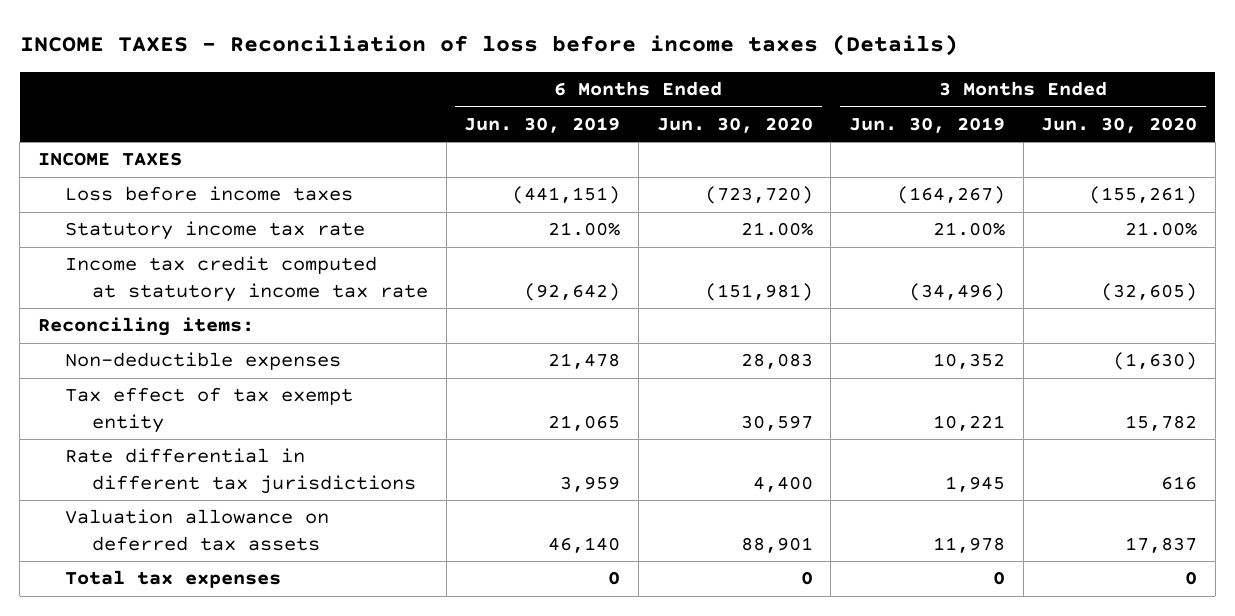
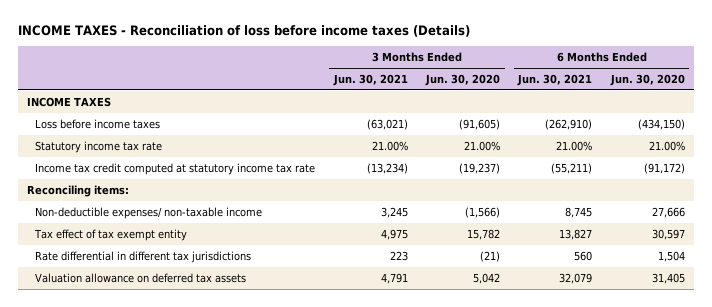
- | 6 Months Ended Jun. 30, 2019 | 6 Months Ended Jun. 30, 2020 | 3 Months Ended Jun. 30, 2019 | 3 Months Ended Jun. 30, 2020
+ | 3 Months Ended Jun. 30, 2021 | 3 Months Ended Jun. 30, 2020 | 6 Months Ended Jun. 30, 2021 | 6 Months Ended Jun. 30, 2020
- Loss before income taxes | (441,151) | (723,720) | (164,267) | (155,261)
+ Loss before income taxes | (63,021) | (91,605) | (262,910) | (434,150)
- Income tax credit computed at statutory income tax rate | (92,642) | (151,981) | (34,496) | (32,605)
+ Income tax credit computed at statutory income tax rate | (13,234) | (19,237) | (55,211) | (91,172)
- Non-deductible expenses | 21,478 | 28,083 | 10,352 | (1,630)
+ Non-deductible expenses/ non-taxable income | 3,245 | (1,566) | 8,745 | 27,666
- Rate differential in different tax jurisdictions | 3,959 | 4,400 | 1,945 | 616
- Valuation allowance on deferred tax assets | 46,140 | 88,901 | 11,978 | 17,837
- Total tax expenses | 0 | 0 | 0 | 0
+ Rate differential in different tax jurisdictions | 223 | (21) | 560 | 1,504
+ Valuation allowance on deferred tax assets | 4,791 | 5,042 | 32,079 | 31,405

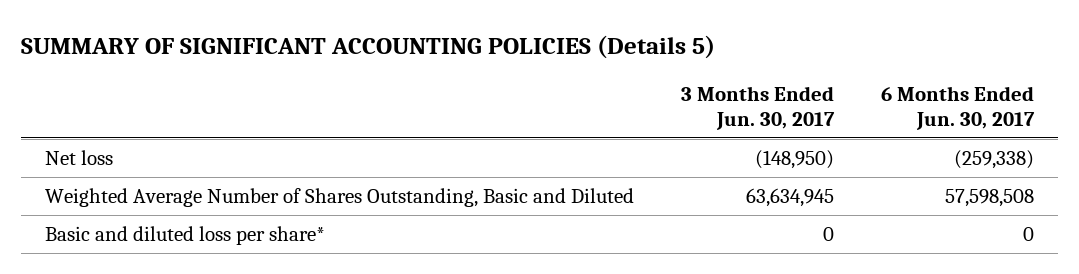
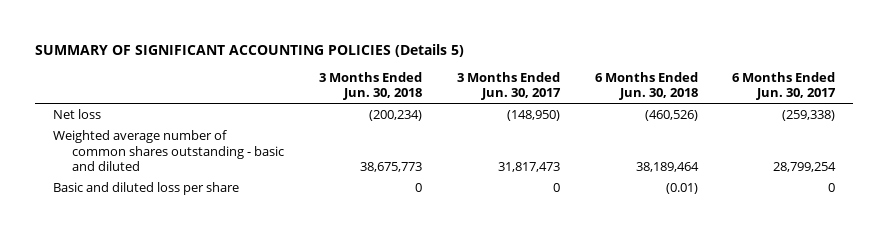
- | 3 Months Ended Jun. 30, 2017 | 6 Months Ended Jun. 30, 2017
+ | 3 Months Ended Jun. 30, 2018 | 3 Months Ended Jun. 30, 2017 | 6 Months Ended Jun. 30, 2018 | 6 Months Ended Jun. 30, 2017
- Weighted Average Number of Shares Outstanding, Basic and Diluted | 63,634,945 | 57,598,508
- Basic and diluted loss per share* | 0 | 0
+ Weighted average number of common shares outstanding - basic and diluted | 38,675,773 | 31,817,473 | 38,189,464 | 28,799,254
+ Basic and diluted loss per share | 0 | 0 | (0.01) | 0

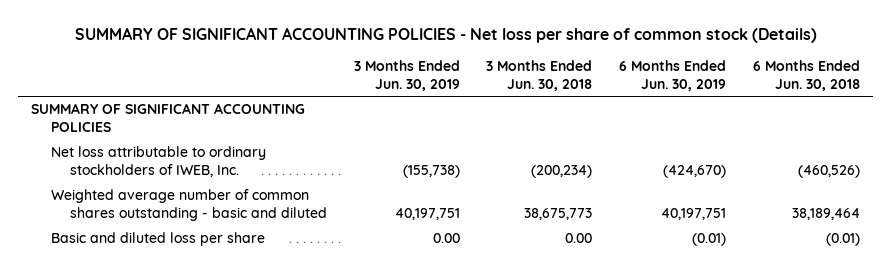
- SUMMARY OF SIGNIFICANT ACCOUNTING POLICIES (Details 5)
+ SUMMARY OF SIGNIFICANT ACCOUNTING POLICIES - Net loss per share of common stock (Details)
- | 3 Months Ended Jun. 30, 2018 | 3 Months Ended Jun. 30, 2017 | 6 Months Ended Jun. 30, 2018 | 6 Months Ended Jun. 30, 2017
+ | 3 Months Ended Jun. 30, 2019 | 3 Months Ended Jun. 30, 2018 | 6 Months Ended Jun. 30, 2019 | 6 Months Ended Jun. 30, 2018
- Net loss | (200,234) | (148,950) | (460,526) | (259,338)
+ SUMMARY OF SIGNIFICANT ACCOUNTING POLICIES
+ Net loss attributable to ordinary stockholders of IWEB, Inc. | (155,738) | (200,234) | (424,670) | (460,526)
- Basic and diluted loss per share | 0 | 0 | (0.01) | 0
+ Basic and diluted loss per share | 0.00 | 0.00 | (0.01) | (0.01)

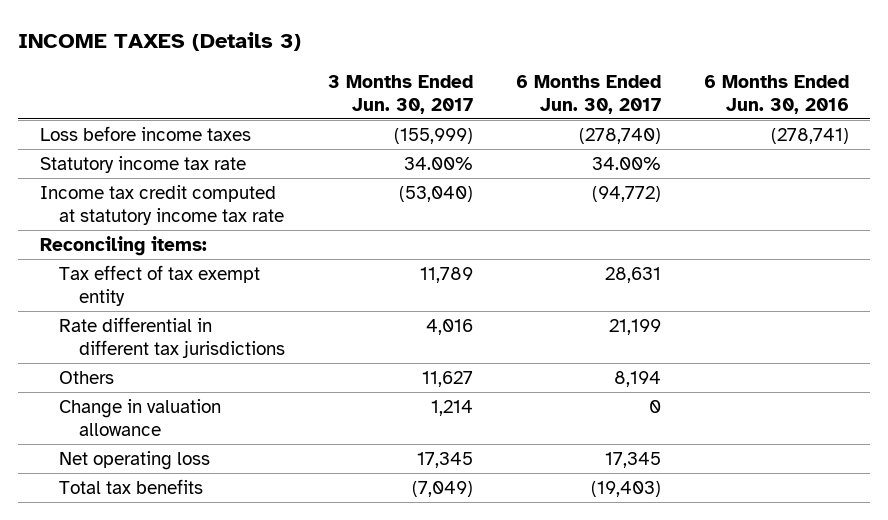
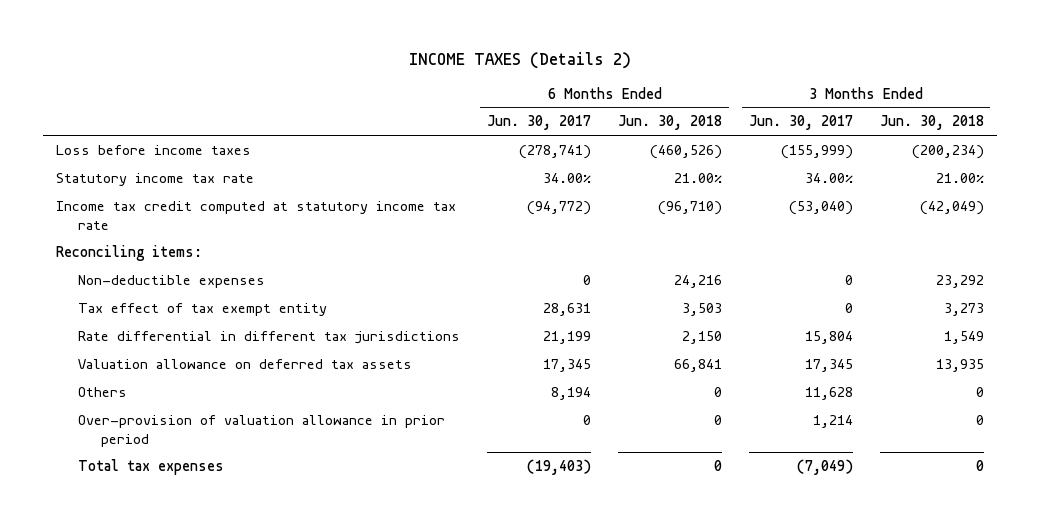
- INCOME TAXES (Details 3)
+ INCOME TAXES (Details 2)
- | 3 Months Ended Jun. 30, 2017 | 6 Months Ended Jun. 30, 2017 | 6 Months Ended Jun. 30, 2016
+ | 6 Months Ended Jun. 30, 2017 | 6 Months Ended Jun. 30, 2018 | 3 Months Ended Jun. 30, 2017 | 3 Months Ended Jun. 30, 2018
- Loss before income taxes | (155,999) | (278,740) | (278,741)
+ Loss before income taxes | (278,741) | (460,526) | (155,999) | (200,234)
- Tax effect of tax exempt entity | 11,789 | 28,631 |
- Rate differential in different tax jurisdictions | 4,016 | 21,199 |
- Others | 11,627 | 8,194 |
- Change in valuation allowance | 1,214 | 0 |
- Net operating loss | 17,345 | 17,345 |
- Total tax benefits | (7,049) | (19,403) |
+ Non-deductible expenses | 0 | 24,216 | 0 | 23,292
+ Tax effect of tax exempt entity | 28,631 | 3,503 | 0 | 3,273
+ Rate differential in different tax jurisdictions | 21,199 | 2,150 | 15,804 | 1,549
+ Valuation allowance on deferred tax assets | 17,345 | 66,841 | 17,345 | 13,935
+ Others | 8,194 | 0 | 11,628 | 0
+ Over-provision of valuation allowance in prior period | 0 | 0 | 1,214 | 0
+ Total tax expenses | (19,403) | 0 | (7,049) | 0

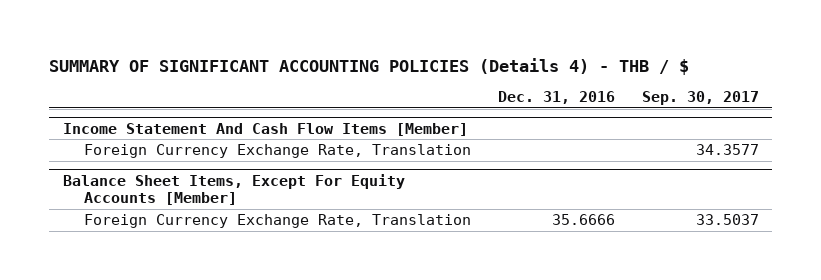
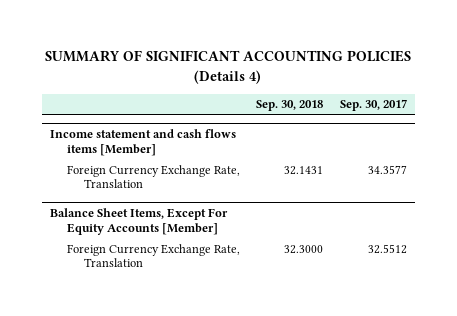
- SUMMARY OF SIGNIFICANT ACCOUNTING POLICIES (Details 4) - THB / $
+ SUMMARY OF SIGNIFICANT ACCOUNTING POLICIES (Details 4)
- | Dec. 31, 2016 | Sep. 30, 2017
+ | Sep. 30, 2018 | Sep. 30, 2017
- Income Statement And Cash Flow Items [Member]
+ Income statement and cash flows items [Member]
@ Balance Sheet Items, Except For Equity Accounts [Member]
- Foreign Currency Exchange Rate, Translation | 35.6666 | 33.5037
+ Foreign Currency Exchange Rate, Translation | 32.3000 | 32.5512

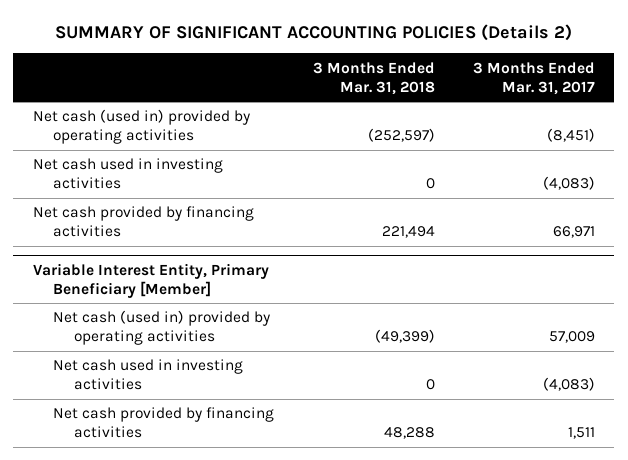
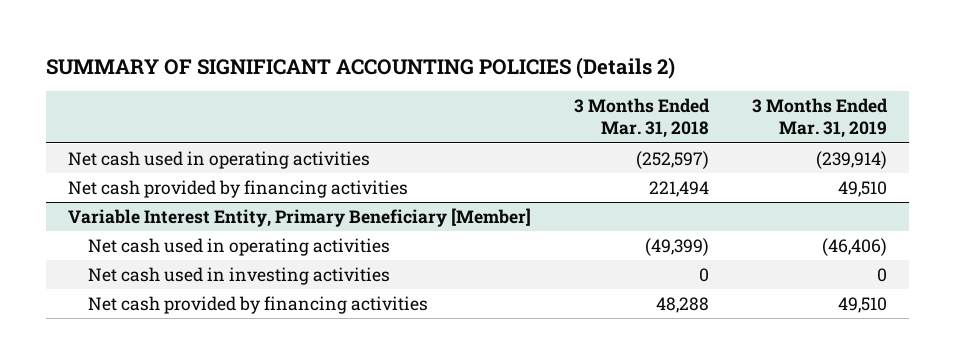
- | 3 Months Ended Mar. 31, 2018 | 3 Months Ended Mar. 31, 2017
+ | 3 Months Ended Mar. 31, 2018 | 3 Months Ended Mar. 31, 2019
- Net cash (used in) provided by operating activities | (252,597) | (8,451)
- Net cash used in investing activities | 0 | (4,083)
+ Net cash used in operating activities | (252,597) | (239,914)
@ Variable Interest Entity, Primary Beneficiary [Member]
- Net cash (used in) provided by operating activities | (49,399) | 57,009
+ Net cash used in operating activities | (49,399) | (46,406)

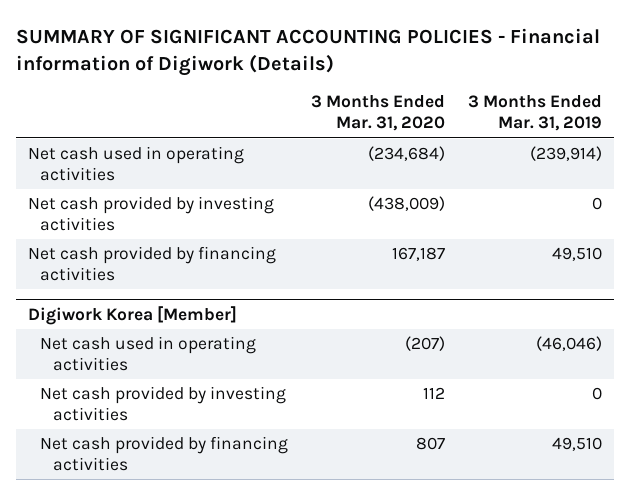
- SUMMARY OF SIGNIFICANT ACCOUNTING POLICIES (Details 2)
+ SUMMARY OF SIGNIFICANT ACCOUNTING POLICIES - Financial information of Digiwork (Details)
- | 3 Months Ended Mar. 31, 2018 | 3 Months Ended Mar. 31, 2019
+ | 3 Months Ended Mar. 31, 2020 | 3 Months Ended Mar. 31, 2019
+ Net cash provided by investing activities | (438,009) | 0
- Variable Interest Entity, Primary Beneficiary [Member]
- Net cash used in operating activities | (49,399) | (46,406)
- Net cash used in investing activities | 0 | 0
+ Digiwork Korea [Member]
+ Net cash used in operating activities | (207) | (46,046)
+ Net cash provided by investing activities | 112 | 0

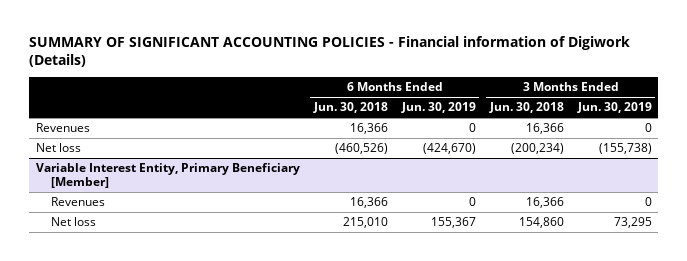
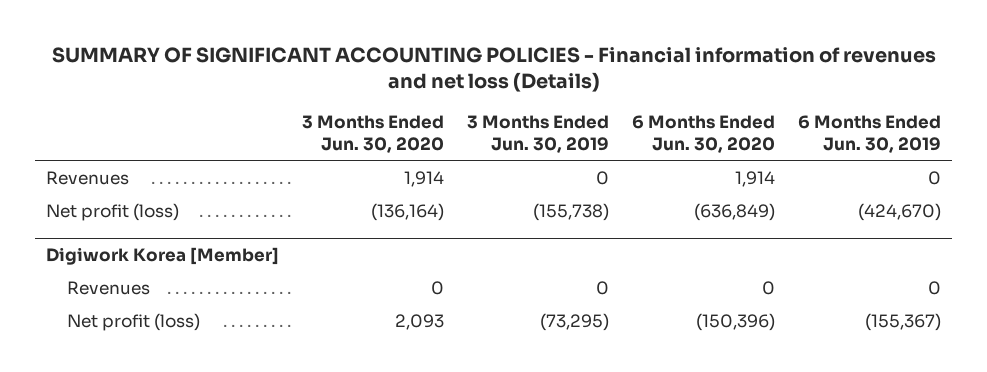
- SUMMARY OF SIGNIFICANT ACCOUNTING POLICIES - Financial information of Digiwork (Details)
+ SUMMARY OF SIGNIFICANT ACCOUNTING POLICIES - Financial information of revenues and net loss (Details)
- | 6 Months Ended Jun. 30, 2018 | 6 Months Ended Jun. 30, 2019 | 3 Months Ended Jun. 30, 2018 | 3 Months Ended Jun. 30, 2019
+ | 3 Months Ended Jun. 30, 2020 | 3 Months Ended Jun. 30, 2019 | 6 Months Ended Jun. 30, 2020 | 6 Months Ended Jun. 30, 2019
- Net loss | (460,526) | (424,670) | (200,234) | (155,738)
- Variable Interest Entity, Primary Beneficiary [Member]
+ Net profit (loss) | (136,164) | (155,738) | (636,849) | (424,670)
+ Digiwork Korea [Member]
- Net loss | 215,010 | 155,367 | 154,860 | 73,295
+ Net profit (loss) | 2,093 | (73,295) | (150,396) | (155,367)

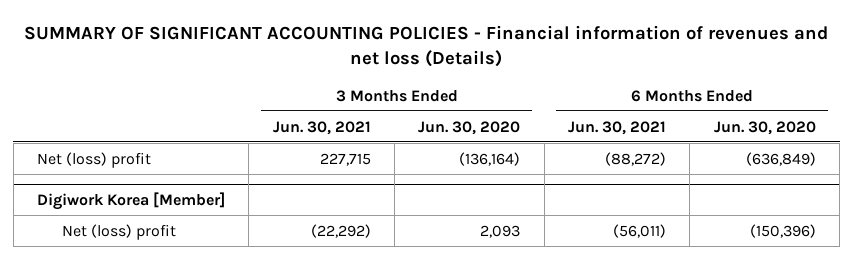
- | 3 Months Ended Jun. 30, 2020 | 3 Months Ended Jun. 30, 2019 | 6 Months Ended Jun. 30, 2020 | 6 Months Ended Jun. 30, 2019
+ | 3 Months Ended Jun. 30, 2021 | 3 Months Ended Jun. 30, 2020 | 6 Months Ended Jun. 30, 2021 | 6 Months Ended Jun. 30, 2020
- Revenues | 1,914 | 0 | 1,914 | 0
- Net profit (loss) | (136,164) | (155,738) | (636,849) | (424,670)
+ Net (loss) profit | 227,715 | (136,164) | (88,272) | (636,849)
@ Digiwork Korea [Member]
- Revenues | 0 | 0 | 0 | 0
- Net profit (loss) | 2,093 | (73,295) | (150,396) | (155,367)
+ Net (loss) profit | (22,292) | 2,093 | (56,011) | (150,396)

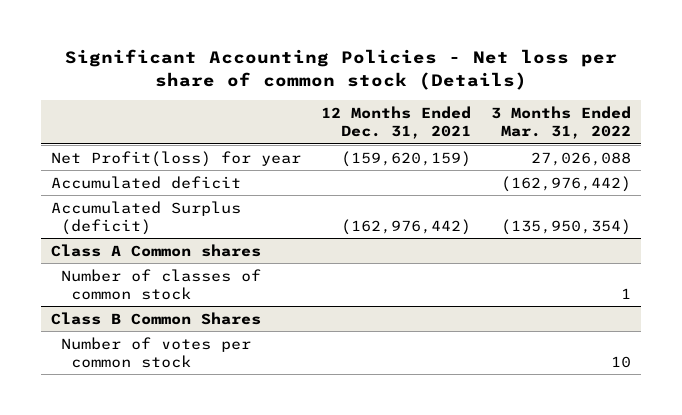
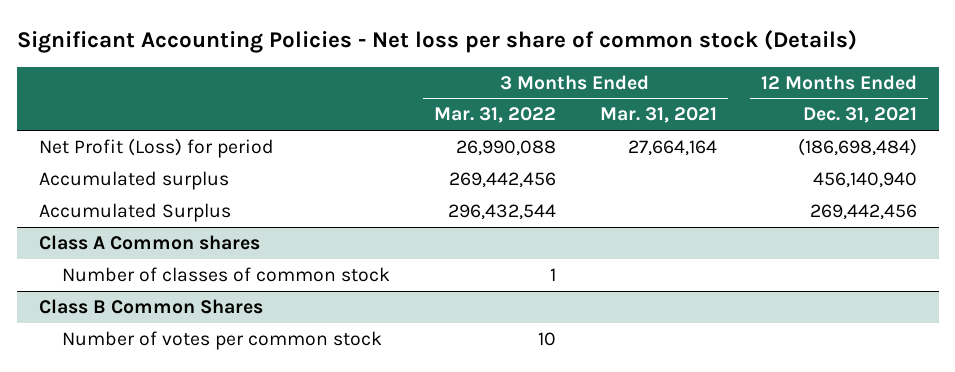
- | 12 Months Ended Dec. 31, 2021 | 3 Months Ended Mar. 31, 2022
+ | 3 Months Ended Mar. 31, 2022 | 3 Months Ended Mar. 31, 2021 | 12 Months Ended Dec. 31, 2021
- Net Profit(loss) for year | (159,620,159) | 27,026,088
- Accumulated deficit | | (162,976,442)
- Accumulated Surplus (deficit) | (162,976,442) | (135,950,354)
+ Net Profit (Loss) for period | 26,990,088 | 27,664,164 | (186,698,484)
+ Accumulated surplus | 269,442,456 | | 456,140,940
+ Accumulated Surplus | 296,432,544 | | 269,442,456

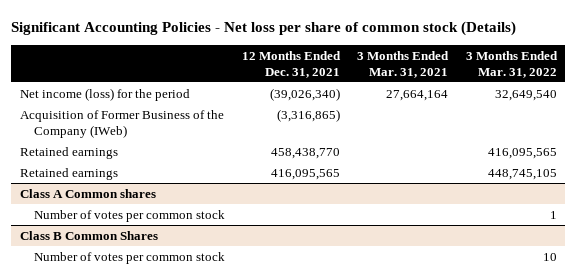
- | 3 Months Ended Mar. 31, 2022 | 3 Months Ended Mar. 31, 2021 | 12 Months Ended Dec. 31, 2021
+ | 12 Months Ended Dec. 31, 2021 | 3 Months Ended Mar. 31, 2021 | 3 Months Ended Mar. 31, 2022
- Net Profit (Loss) for period | 26,990,088 | 27,664,164 | (186,698,484)
- Accumulated surplus | 269,442,456 | | 456,140,940
- Accumulated Surplus | 296,432,544 | | 269,442,456
+ Net income (loss) for the period | (39,026,340) | 27,664,164 | 32,649,540
+ Acquisition of Former Business of the Company (IWeb) | (3,316,865) | |
+ Retained earnings | 458,438,770 | | 416,095,565
+ Retained earnings | 416,095,565 | | 448,745,105
@ Class A Common shares
- Number of classes of common stock | 1 | |
+ Number of votes per common stock | | | 1

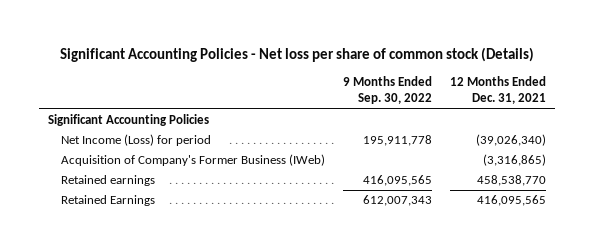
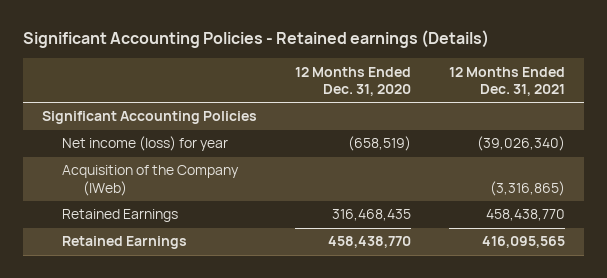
- Significant Accounting Policies - Net loss per share of common stock (Details)
+ Significant Accounting Policies - Retained earnings (Details)
- | 9 Months Ended Sep. 30, 2022 | 12 Months Ended Dec. 31, 2021
+ | 12 Months Ended Dec. 31, 2020 | 12 Months Ended Dec. 31, 2021
- Net Income (Loss) for period | 195,911,778 | (39,026,340)
- Acquisition of Company's Former Business (IWeb) | | (3,316,865)
- Retained earnings | 416,095,565 | 458,538,770
+ Net income (loss) for year | (658,519) | (39,026,340)
+ Acquisition of the Company (IWeb) | | (3,316,865)
+ Retained Earnings | 316,468,435 | 458,438,770

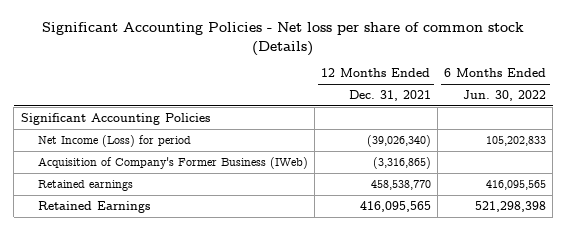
- Significant Accounting Policies - Retained earnings (Details)
+ Significant Accounting Policies - Net loss per share of common stock (Details)
- | 12 Months Ended Dec. 31, 2020 | 12 Months Ended Dec. 31, 2021
+ | 12 Months Ended Dec. 31, 2021 | 6 Months Ended Jun. 30, 2022
- Net income (loss) for year | (658,519) | (39,026,340)
- Acquisition of the Company (IWeb) | | (3,316,865)
- Retained Earnings | 316,468,435 | 458,438,770
+ Net Income (Loss) for period | (39,026,340) | 105,202,833
+ Acquisition of Company's Former Business (IWeb) | (3,316,865) |
+ Retained earnings | 458,538,770 | 416,095,565

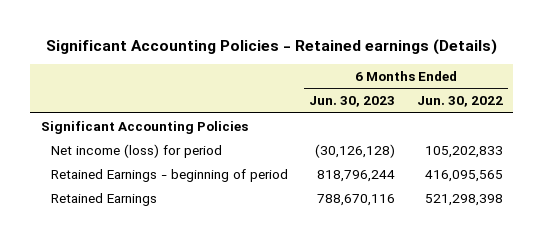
- Significant Accounting Policies - Net loss per share of common stock (Details)
+ Significant Accounting Policies - Retained earnings (Details)
- | 12 Months Ended Dec. 31, 2021 | 6 Months Ended Jun. 30, 2022
+ | 6 Months Ended Jun. 30, 2023 | 6 Months Ended Jun. 30, 2022
- Net Income (Loss) for period | (39,026,340) | 105,202,833
- Acquisition of Company's Former Business (IWeb) | (3,316,865) |
- Retained earnings | 458,538,770 | 416,095,565
+ Net income (loss) for period | (30,126,128) | 105,202,833
+ Retained Earnings - beginning of period | 818,796,244 | 416,095,565

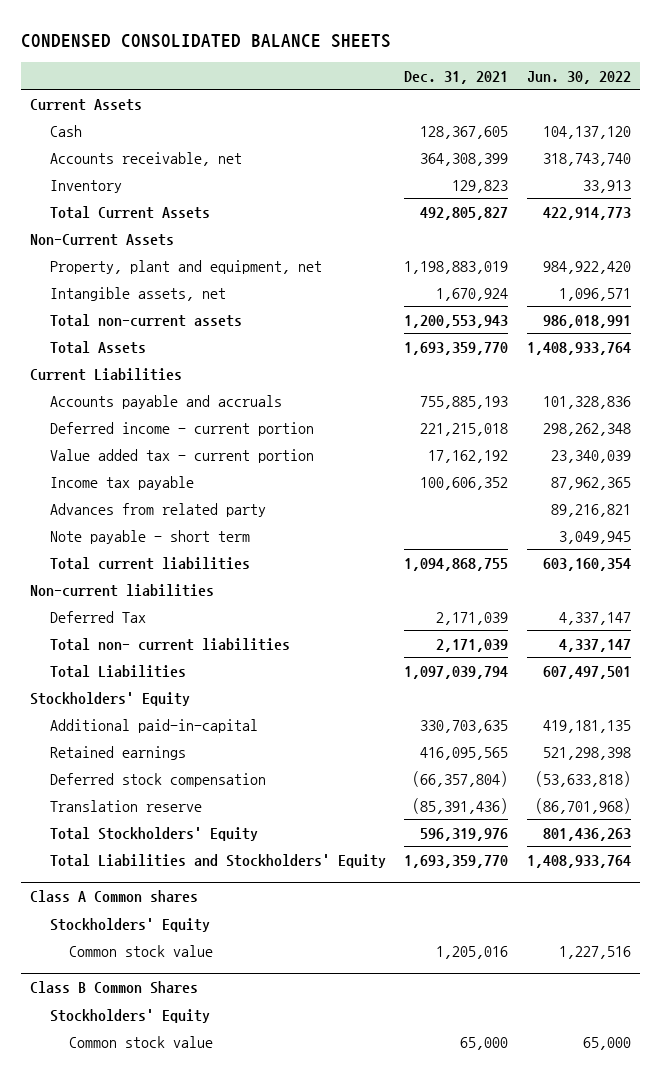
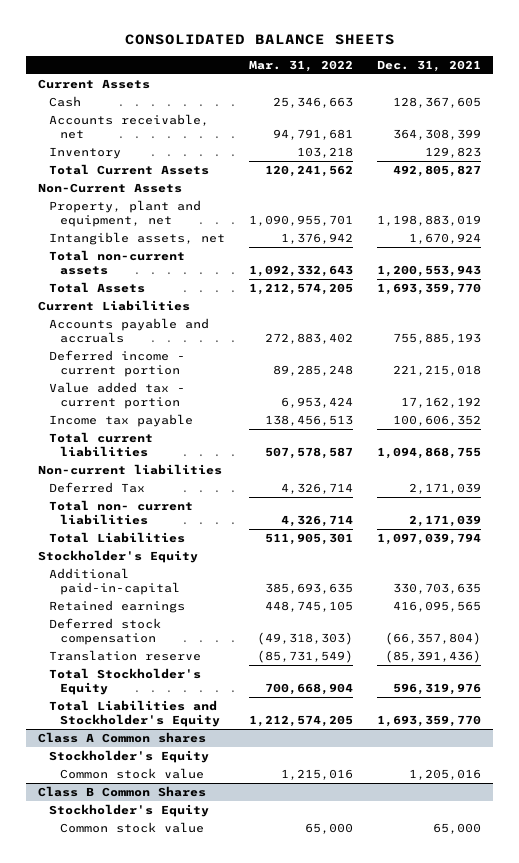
- CONDENSED CONSOLIDATED BALANCE SHEETS
+ CONSOLIDATED BALANCE SHEETS
- | Dec. 31, 2021 | Jun. 30, 2022
+ | Mar. 31, 2022 | Dec. 31, 2021
- Advances from related party | | 89,216,821
- Note payable - short term | | 3,049,945
- Stockholders' Equity
+ Stockholder's Equity
- Total Stockholders' Equity | 596,319,976 | 801,436,263
- Total Liabilities and Stockholders' Equity | 1,693,359,770 | 1,408,933,764
+ Total Stockholder's Equity | 700,668,904 | 596,319,976
+ Total Liabilities and Stockholder's Equity | 1,212,574,205 | 1,693,359,770
@ Class A Common shares
- Stockholders' Equity
+ Stockholder's Equity
@ Class B Common Shares
- Stockholders' Equity
+ Stockholder's Equity

